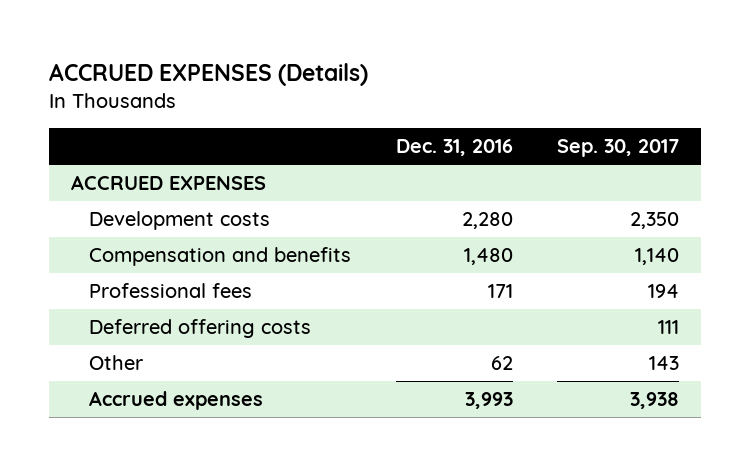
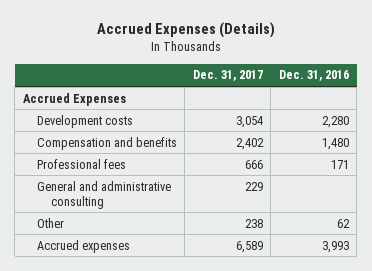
- ACCRUED EXPENSES (Details)
+ Accrued Expenses (Details)
- | Dec. 31, 2016 | Sep. 30, 2017
+ | Dec. 31, 2017 | Dec. 31, 2016
- ACCRUED EXPENSES
+ Accrued Expenses
- Deferred offering costs | | 111
+ General and administrative consulting | 229 |

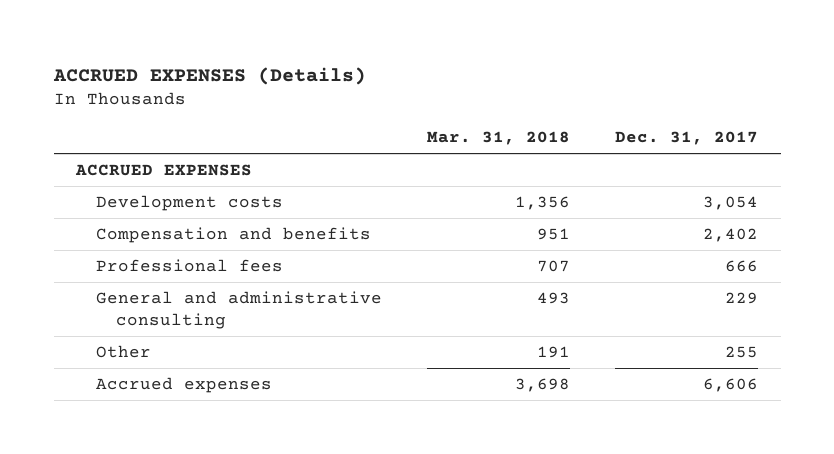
- Accrued Expenses (Details)
+ ACCRUED EXPENSES (Details)
- | Dec. 31, 2017 | Dec. 31, 2016
+ | Mar. 31, 2018 | Dec. 31, 2017
- Accrued Expenses
+ ACCRUED EXPENSES
- Other | 238 | 62
- Accrued expenses | 6,589 | 3,993
+ Other | 191 | 255
+ Accrued expenses | 3,698 | 6,606

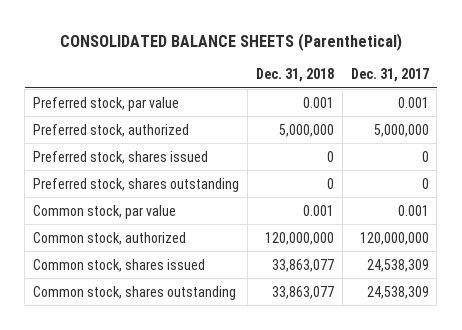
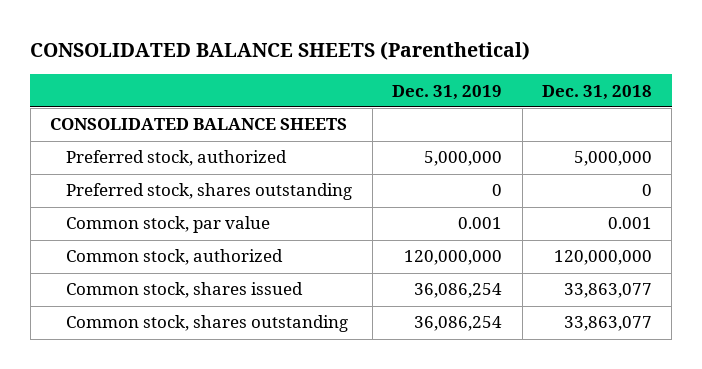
- | Dec. 31, 2018 | Dec. 31, 2017
+ | Dec. 31, 2019 | Dec. 31, 2018
- Preferred stock, par value | 0.001 | 0.001
+ CONSOLIDATED BALANCE SHEETS
- Preferred stock, shares issued | 0 | 0

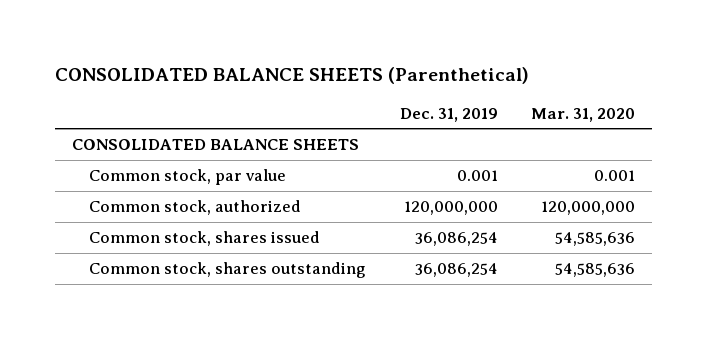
- | Dec. 31, 2019 | Dec. 31, 2018
+ | Dec. 31, 2019 | Mar. 31, 2020
- Preferred stock, authorized | 5,000,000 | 5,000,000
- Preferred stock, shares outstanding | 0 | 0

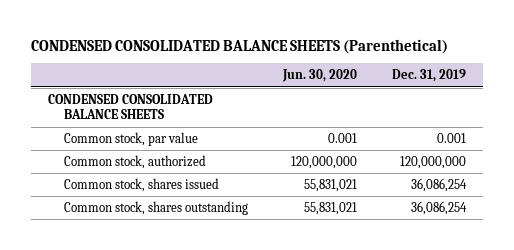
- CONSOLIDATED BALANCE SHEETS (Parenthetical)
+ CONDENSED CONSOLIDATED BALANCE SHEETS (Parenthetical)
- | Dec. 31, 2019 | Mar. 31, 2020
+ | Jun. 30, 2020 | Dec. 31, 2019
- CONSOLIDATED BALANCE SHEETS
+ CONDENSED CONSOLIDATED BALANCE SHEETS

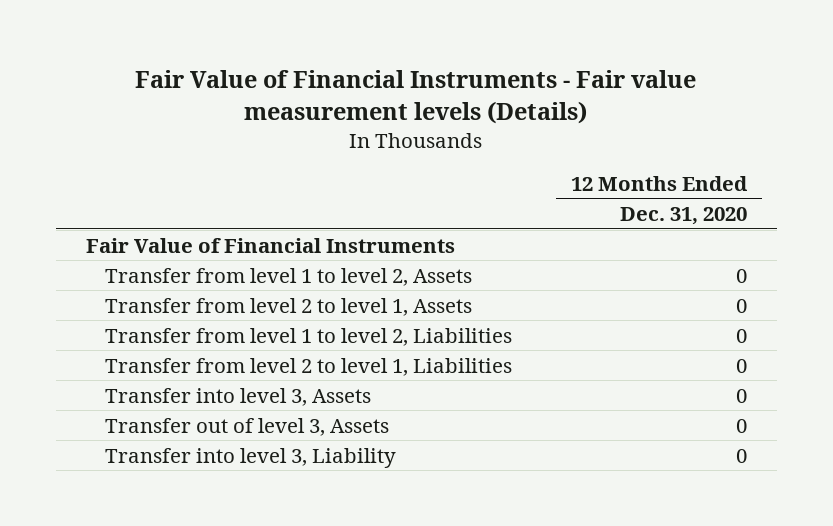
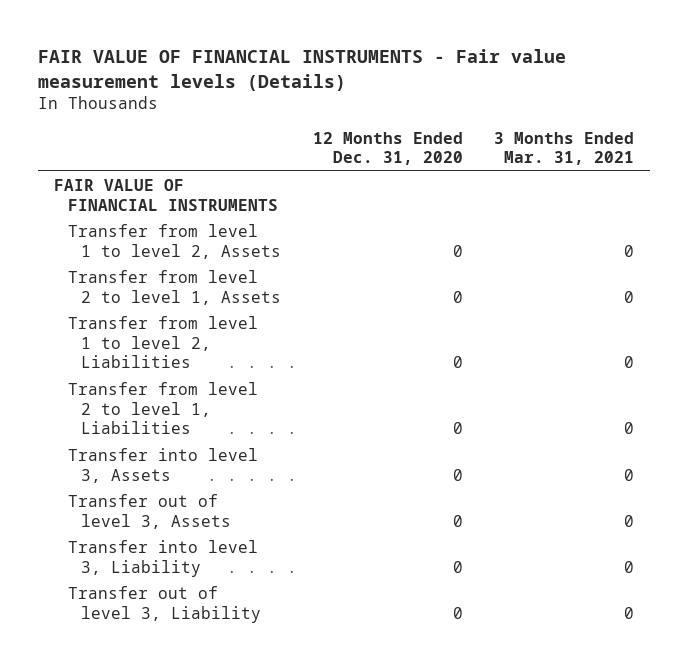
- Fair Value of Financial Instruments - Fair value measurement levels (Details)
+ FAIR VALUE OF FINANCIAL INSTRUMENTS - Fair value measurement levels (Details)
- | 12 Months Ended Dec. 31, 2020
+ | 12 Months Ended Dec. 31, 2020 | 3 Months Ended Mar. 31, 2021
- Fair Value of Financial Instruments
+ FAIR VALUE OF FINANCIAL INSTRUMENTS
+ Transfer out of level 3, Liability | 0 | 0

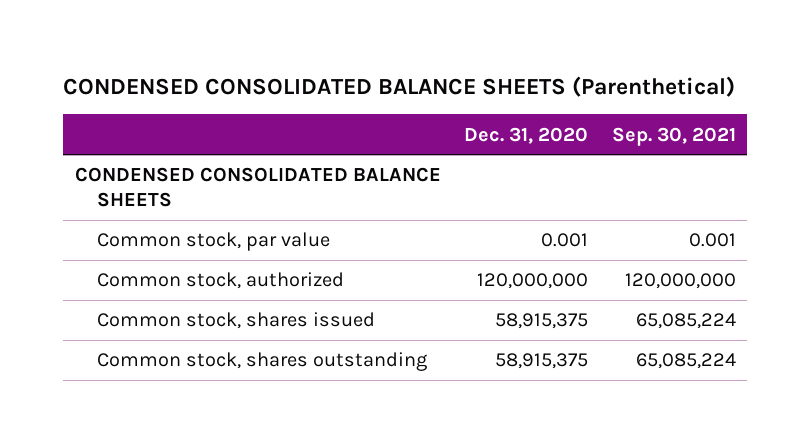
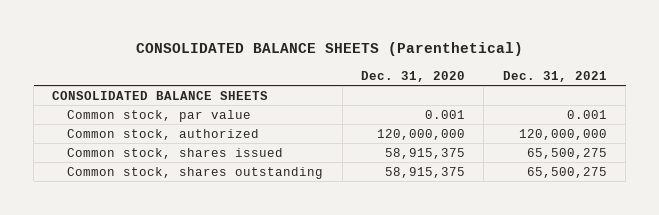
- CONDENSED CONSOLIDATED BALANCE SHEETS (Parenthetical)
+ CONSOLIDATED BALANCE SHEETS (Parenthetical)
- | Dec. 31, 2020 | Sep. 30, 2021
+ | Dec. 31, 2020 | Dec. 31, 2021
- CONDENSED CONSOLIDATED BALANCE SHEETS
+ CONSOLIDATED BALANCE SHEETS

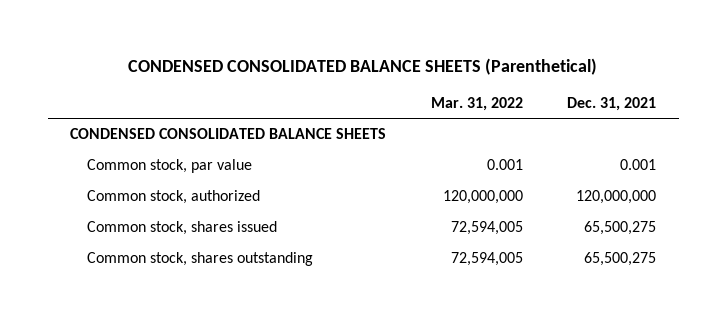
- CONSOLIDATED BALANCE SHEETS (Parenthetical)
+ CONDENSED CONSOLIDATED BALANCE SHEETS (Parenthetical)
- | Dec. 31, 2020 | Dec. 31, 2021
+ | Mar. 31, 2022 | Dec. 31, 2021
- CONSOLIDATED BALANCE SHEETS
+ CONDENSED CONSOLIDATED BALANCE SHEETS

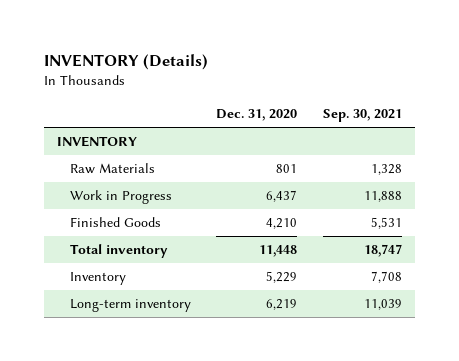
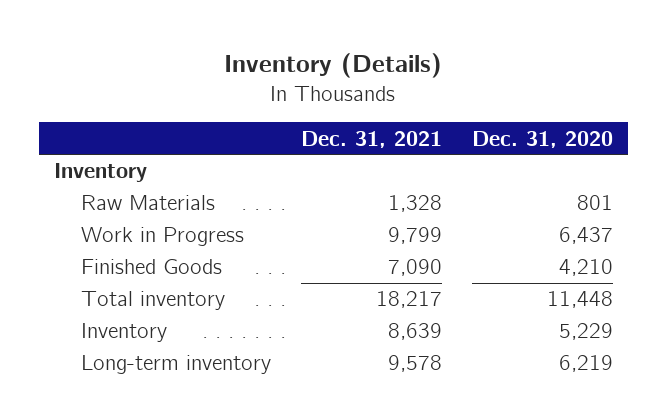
- INVENTORY (Details)
+ Inventory (Details)
- | Dec. 31, 2020 | Sep. 30, 2021
+ | Dec. 31, 2021 | Dec. 31, 2020
- INVENTORY
+ Inventory

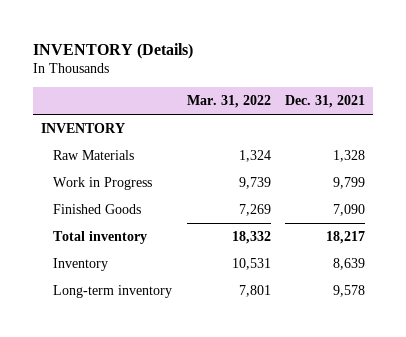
- Inventory (Details)
+ INVENTORY (Details)
- | Dec. 31, 2021 | Dec. 31, 2020
+ | Mar. 31, 2022 | Dec. 31, 2021
- Inventory
+ INVENTORY

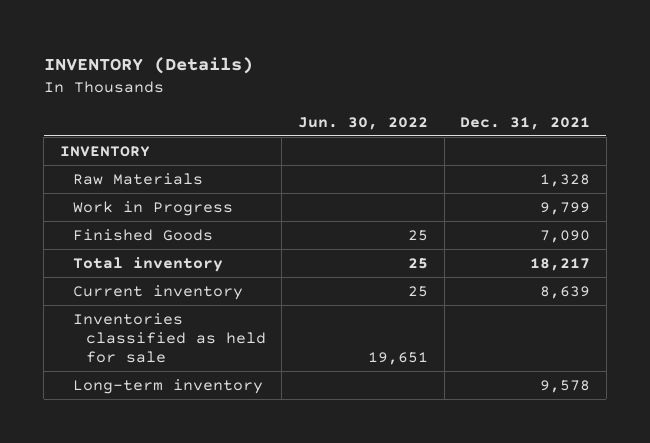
- | Mar. 31, 2022 | Dec. 31, 2021
+ | Jun. 30, 2022 | Dec. 31, 2021
- Inventory | 10,531 | 8,639
+ Current inventory | 25 | 8,639
+ Inventories classified as held for sale | 19,651 |

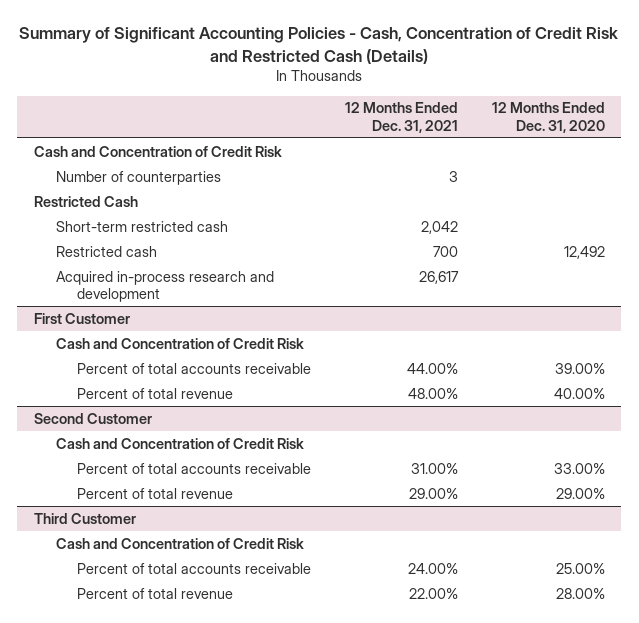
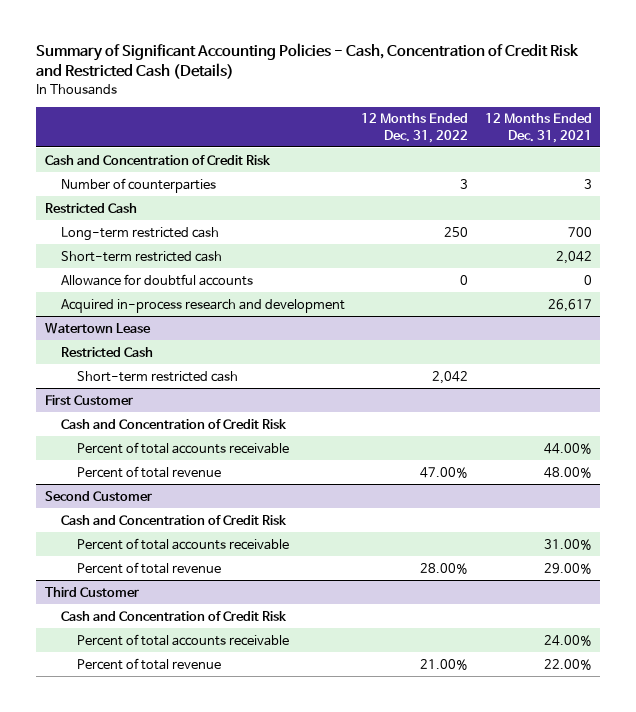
- | 12 Months Ended Dec. 31, 2021 | 12 Months Ended Dec. 31, 2020
+ | 12 Months Ended Dec. 31, 2022 | 12 Months Ended Dec. 31, 2021
+ Long-term restricted cash | 250 | 700
- Restricted cash | 700 | 12,492
+ Allowance for doubtful accounts | 0 | 0
+ Watertown Lease
+ Restricted Cash
+ Short-term restricted cash | 2,042 |

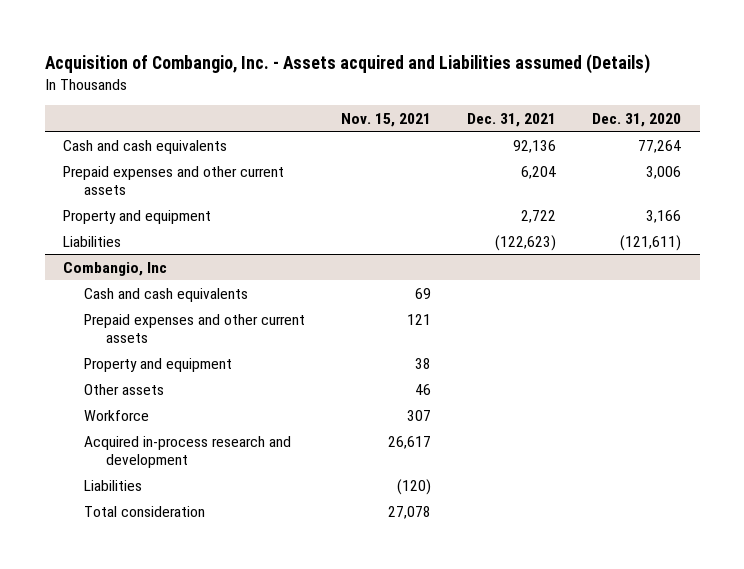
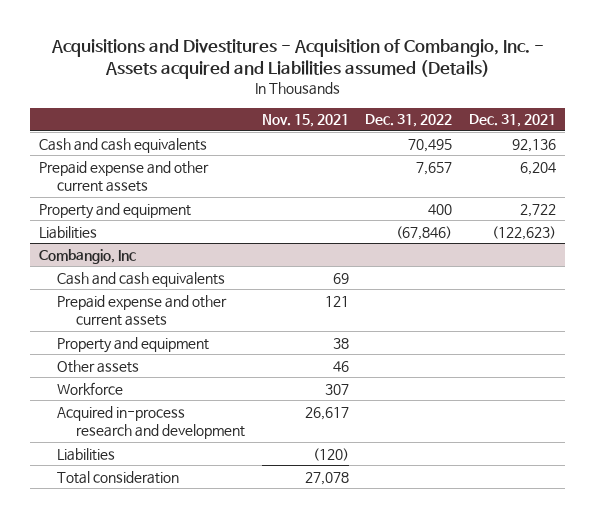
- Acquisition of Combangio, Inc. - Assets acquired and Liabilities assumed (Details)
+ Acquisitions and Divestitures - Acquisition of Combangio, Inc. - Assets acquired and Liabilities assumed (Details)
- | Nov. 15, 2021 | Dec. 31, 2021 | Dec. 31, 2020
+ | Nov. 15, 2021 | Dec. 31, 2022 | Dec. 31, 2021
- Prepaid expenses and other current assets | | 6,204 | 3,006
+ Prepaid expense and other current assets | | 7,657 | 6,204
@ Combangio, Inc
- Prepaid expenses and other current assets | 121 | |
+ Prepaid expense and other current assets | 121 | |

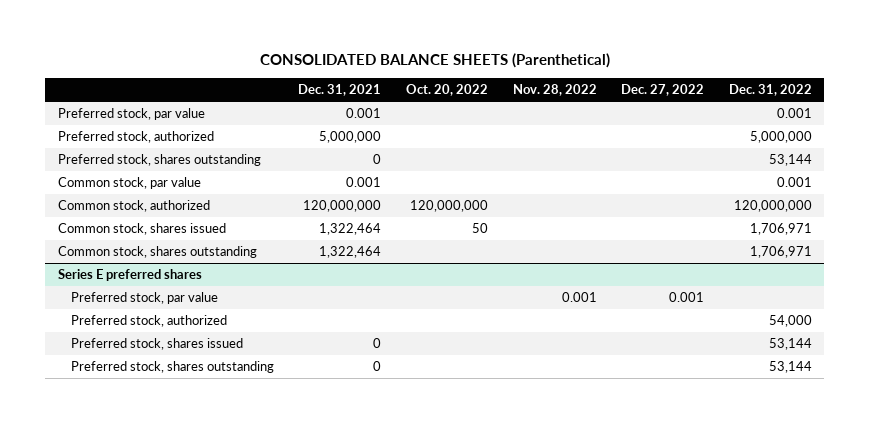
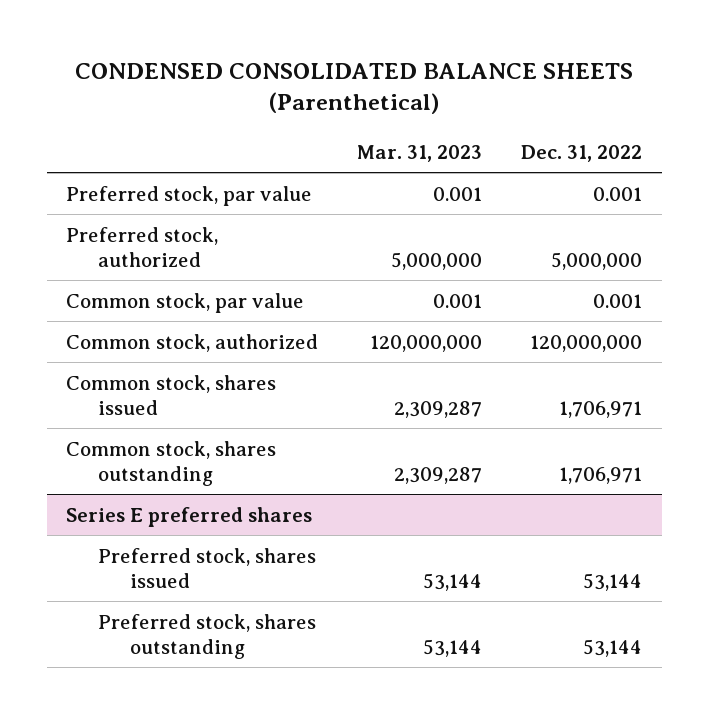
- CONSOLIDATED BALANCE SHEETS (Parenthetical)
+ CONDENSED CONSOLIDATED BALANCE SHEETS (Parenthetical)
- | Dec. 31, 2021 | Oct. 20, 2022 | Nov. 28, 2022 | Dec. 27, 2022 | Dec. 31, 2022
+ | Mar. 31, 2023 | Dec. 31, 2022
- Preferred stock, shares outstanding | 0 | | | | 53,144
@ Series E preferred shares
- Preferred stock, par value | | | 0.001 | 0.001 |
- Preferred stock, authorized | | | | | 54,000

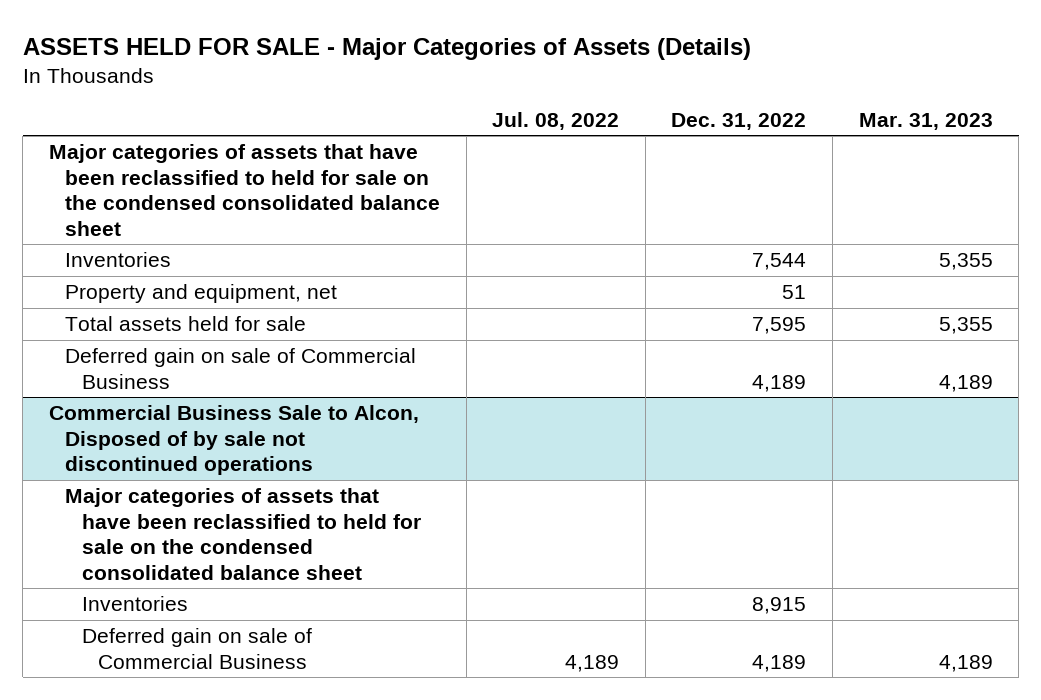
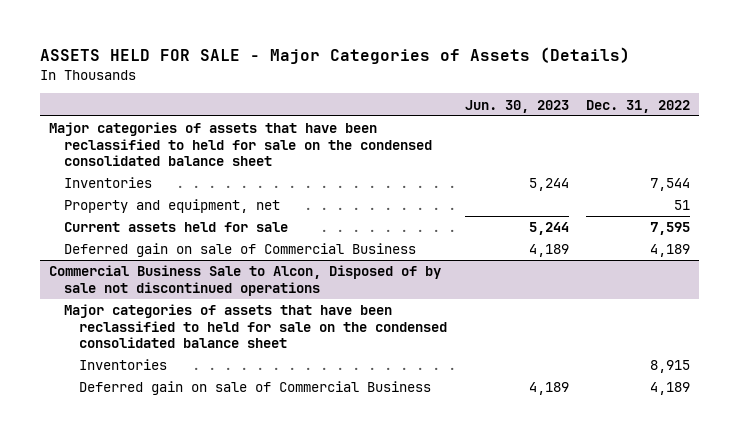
- | Jul. 08, 2022 | Dec. 31, 2022 | Mar. 31, 2023
+ | Jun. 30, 2023 | Dec. 31, 2022
- Total assets held for sale | | 7,595 | 5,355
+ Current assets held for sale | 5,244 | 7,595

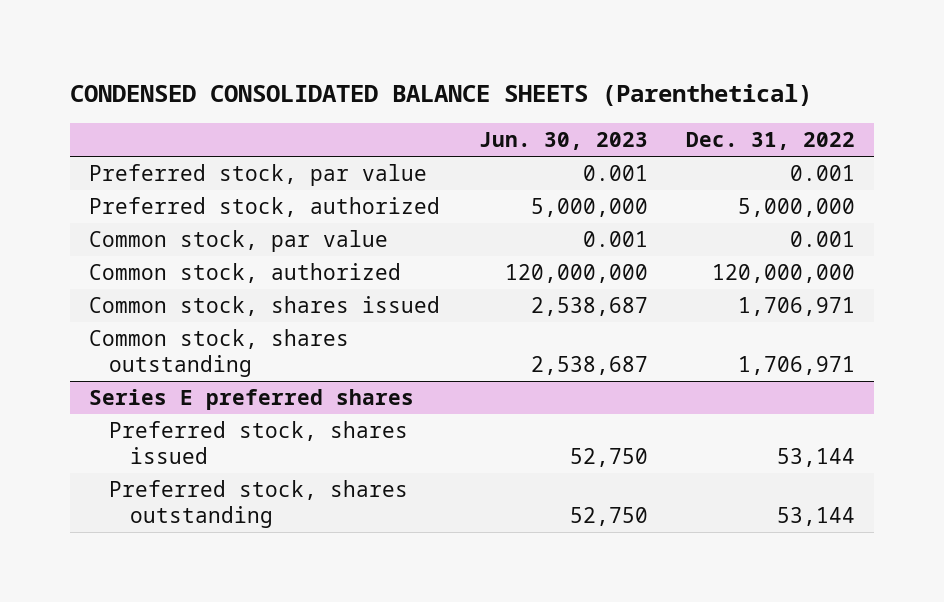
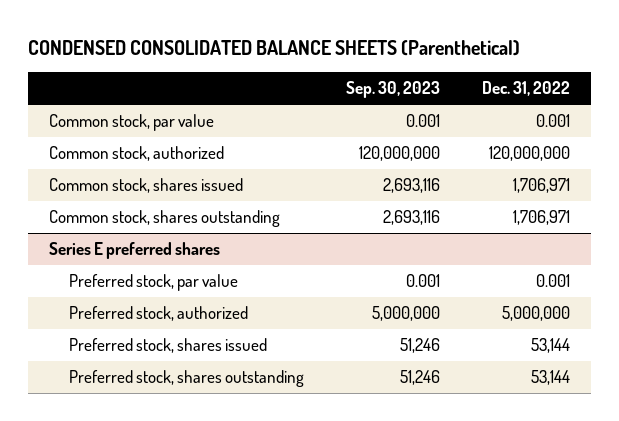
- | Jun. 30, 2023 | Dec. 31, 2022
+ | Sep. 30, 2023 | Dec. 31, 2022
- Preferred stock, par value | 0.001 | 0.001
- Preferred stock, authorized | 5,000,000 | 5,000,000
@ Series E preferred shares
+ Preferred stock, par value | 0.001 | 0.001
+ Preferred stock, authorized | 5,000,000 | 5,000,000

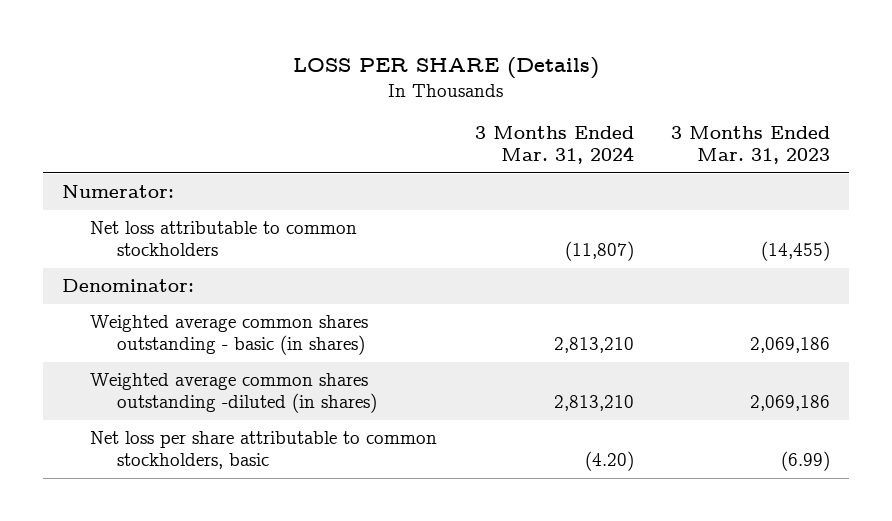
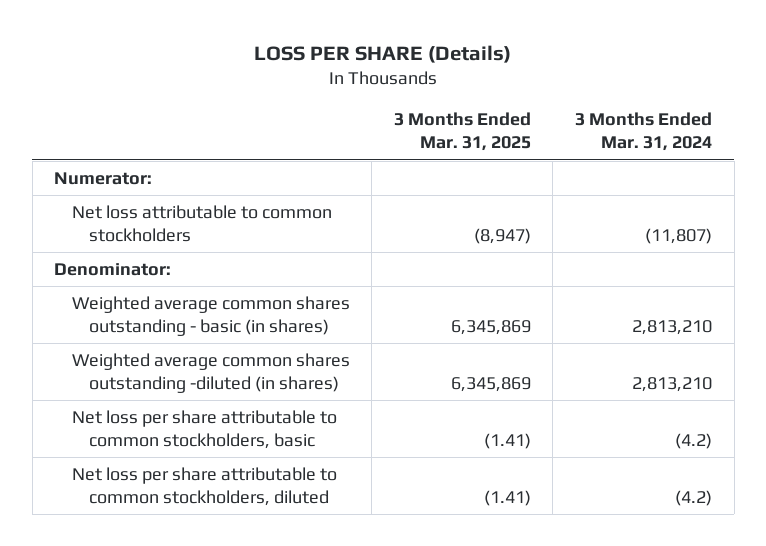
- | 3 Months Ended Mar. 31, 2024 | 3 Months Ended Mar. 31, 2023
+ | 3 Months Ended Mar. 31, 2025 | 3 Months Ended Mar. 31, 2024
- Net loss per share attributable to common stockholders, basic | (4.20) | (6.99)
+ Net loss per share attributable to common stockholders, basic | (1.41) | (4.2)
+ Net loss per share attributable to common stockholders, diluted | (1.41) | (4.2)

